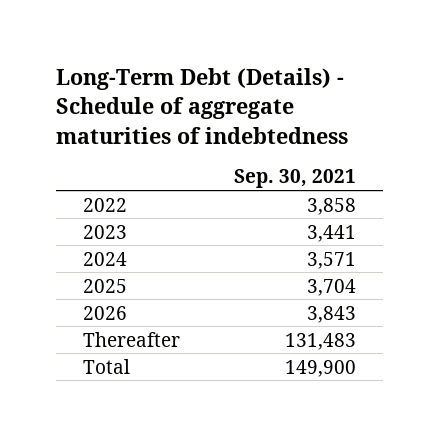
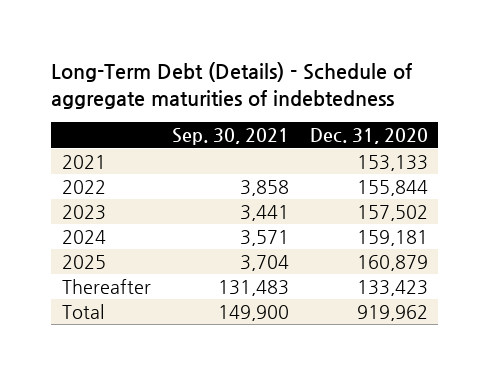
- | Sep. 30, 2021
+ | Sep. 30, 2021 | Dec. 31, 2020
+ 2021 | | 153,133
- 2026 | 3,843

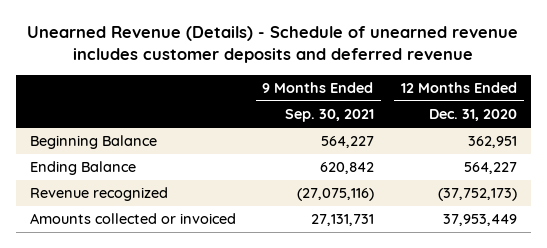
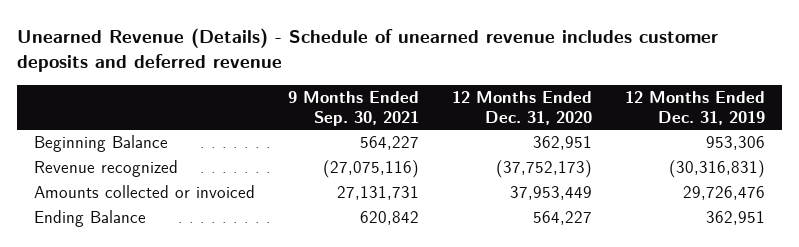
- | 9 Months Ended Sep. 30, 2021 | 12 Months Ended Dec. 31, 2020
+ | 9 Months Ended Sep. 30, 2021 | 12 Months Ended Dec. 31, 2020 | 12 Months Ended Dec. 31, 2019
moved down: Ending Balance | 620,842 | 564,227 | 362,951

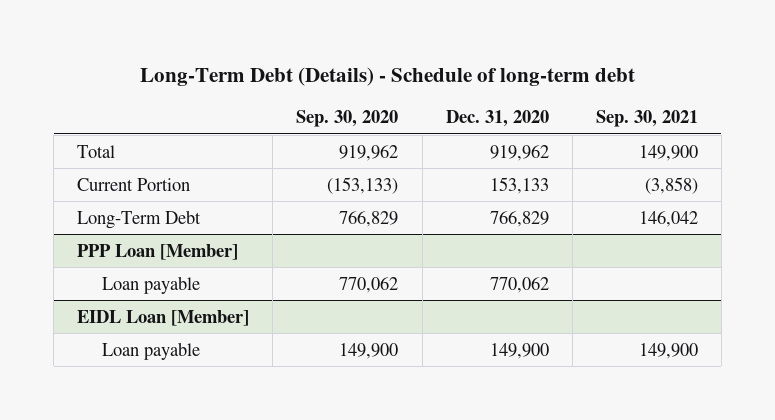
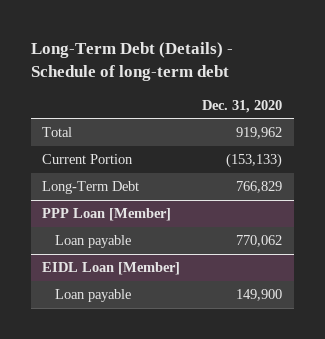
- | Sep. 30, 2020 | Dec. 31, 2020 | Sep. 30, 2021
+ | Dec. 31, 2020
- Current Portion | (153,133) | 153,133 | (3,858)
+ Current Portion | (153,133)

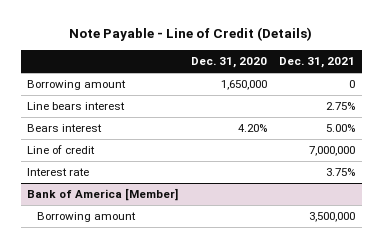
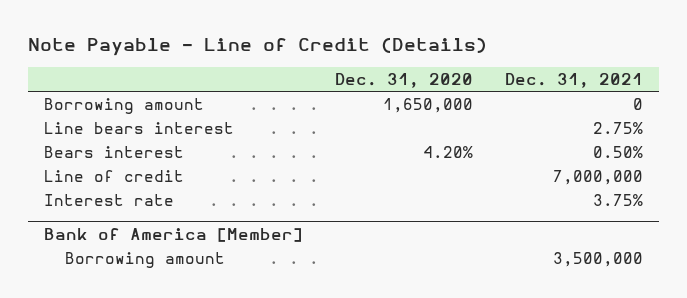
- Bears interest | 4.20% | 5.00%
+ Bears interest | 4.20% | 0.50%

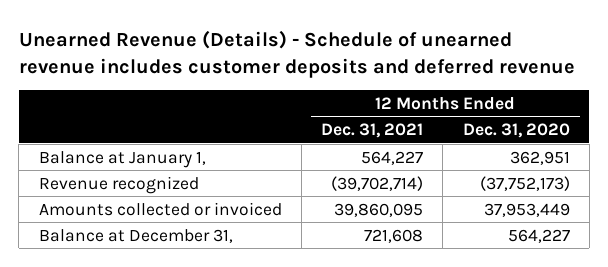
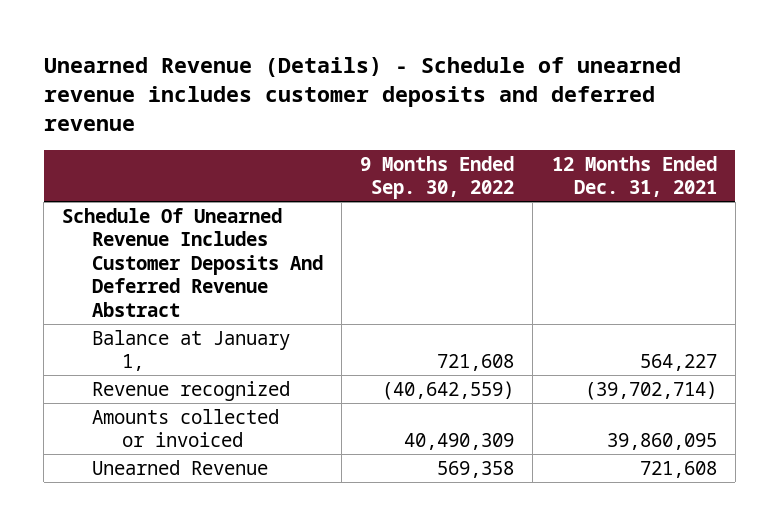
- | 12 Months Ended Dec. 31, 2021 | 12 Months Ended Dec. 31, 2020
+ | 9 Months Ended Sep. 30, 2022 | 12 Months Ended Dec. 31, 2021
+ Schedule Of Unearned Revenue Includes Customer Deposits And Deferred Revenue Abstract
- Balance at December 31, | 721,608 | 564,227
+ Unearned Revenue | 569,358 | 721,608

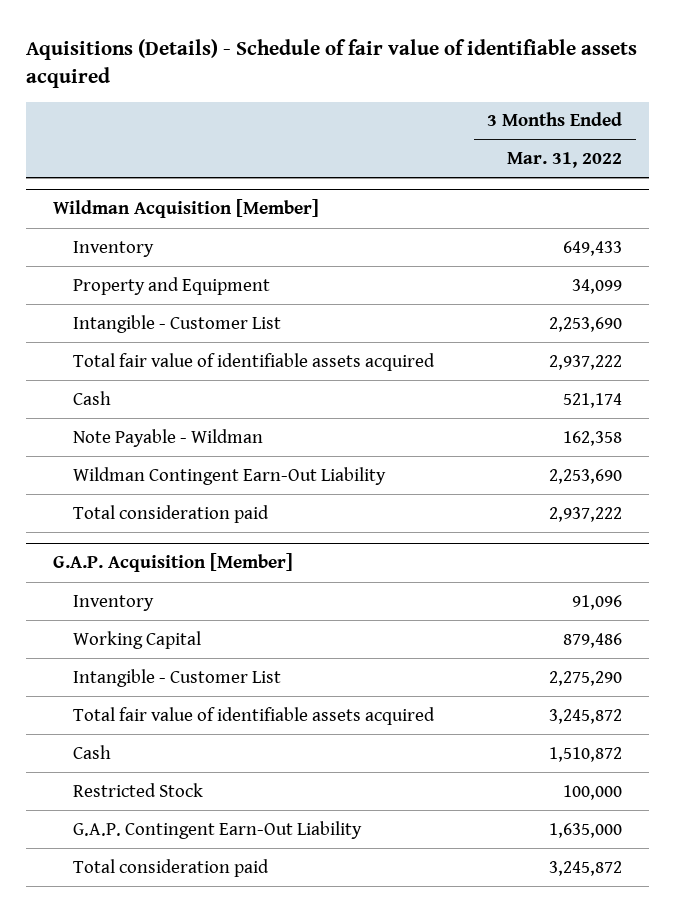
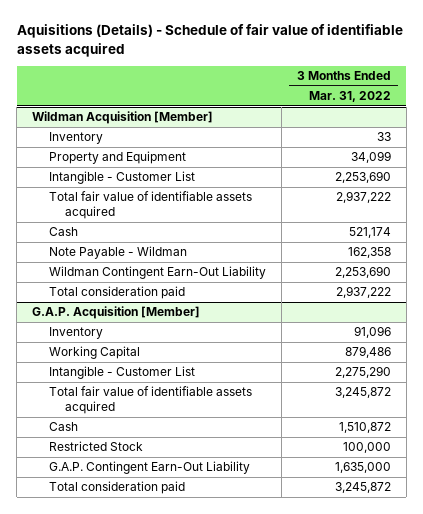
@ Wildman Acquisition [Member]
- Inventory | 649,433
+ Inventory | 33

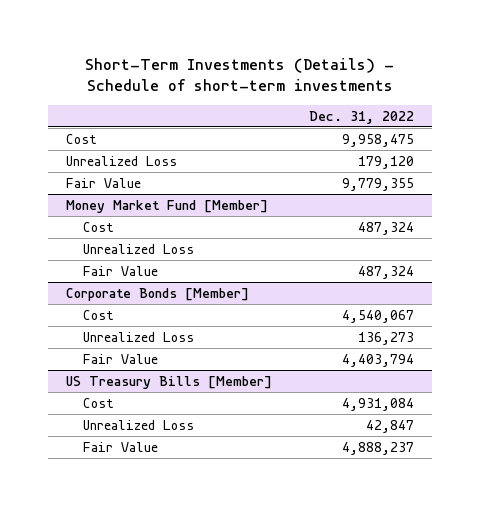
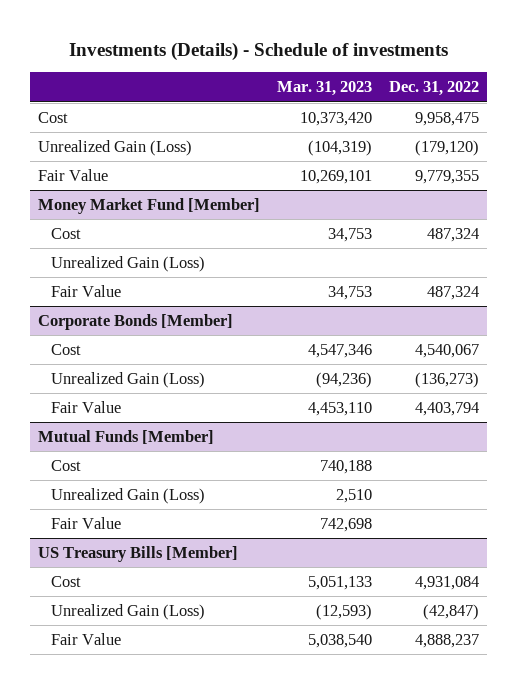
- Short-Term Investments (Details) - Schedule of short-term investments
+ Investments (Details) - Schedule of investments
- | Dec. 31, 2022
+ | Mar. 31, 2023 | Dec. 31, 2022
- Unrealized Loss | 179,120
+ Unrealized Gain (Loss) | (104,319) | (179,120)
@ Money Market Fund [Member]
- Unrealized Loss
+ Unrealized Gain (Loss)
@ Corporate Bonds [Member]
- Unrealized Loss | 136,273
+ Unrealized Gain (Loss) | (94,236) | (136,273)
+ Mutual Funds [Member]
+ Cost | 740,188 |
+ Unrealized Gain (Loss) | 2,510 |
+ Fair Value | 742,698 |
@ US Treasury Bills [Member]
- Unrealized Loss | 42,847
+ Unrealized Gain (Loss) | (12,593) | (42,847)

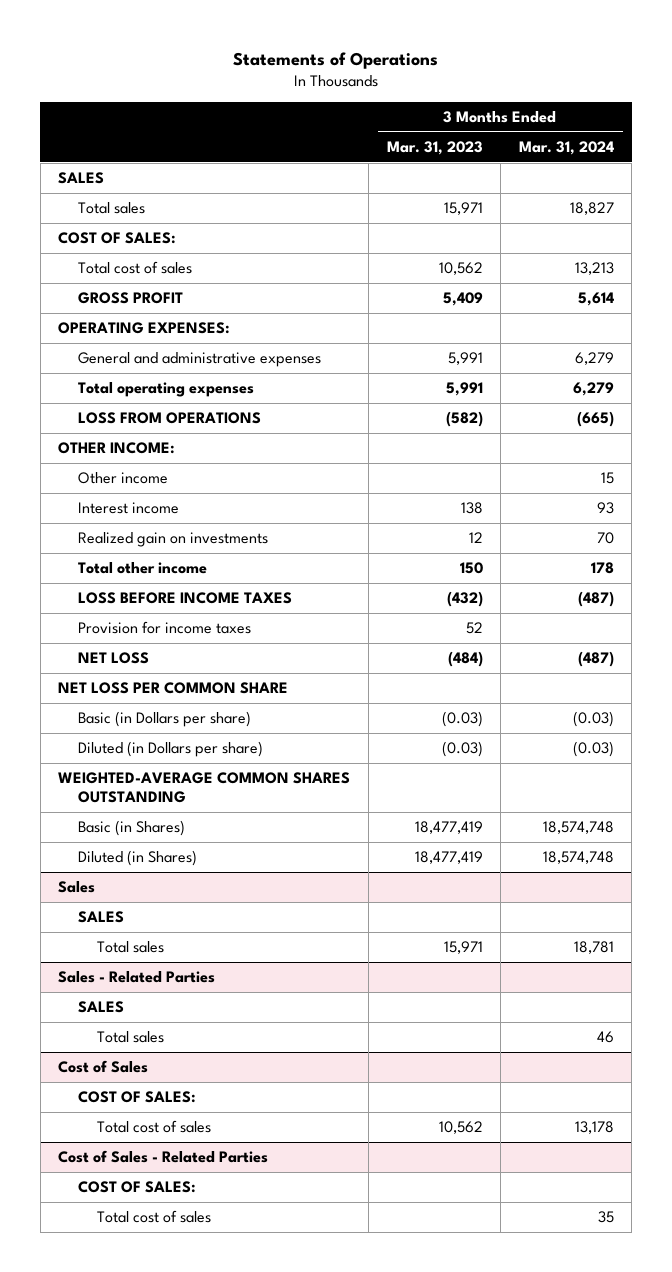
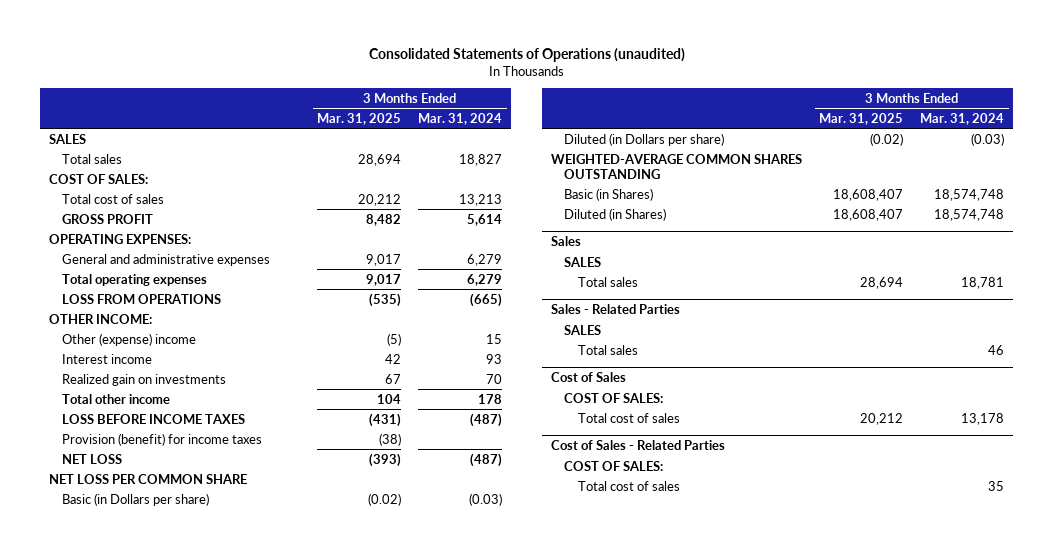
- Statements of Operations
+ Consolidated Statements of Operations (unaudited)
- | 3 Months Ended Mar. 31, 2023 | 3 Months Ended Mar. 31, 2024
+ | 3 Months Ended Mar. 31, 2025 | 3 Months Ended Mar. 31, 2024
- Other income | | 15
+ Other (expense) income | (5) | 15
- Provision for income taxes | 52 |
+ Provision (benefit) for income taxes | (38) |

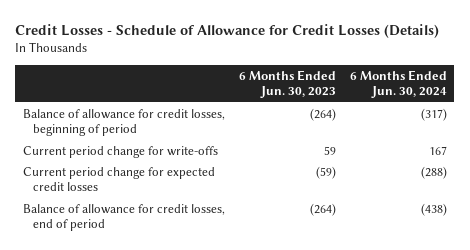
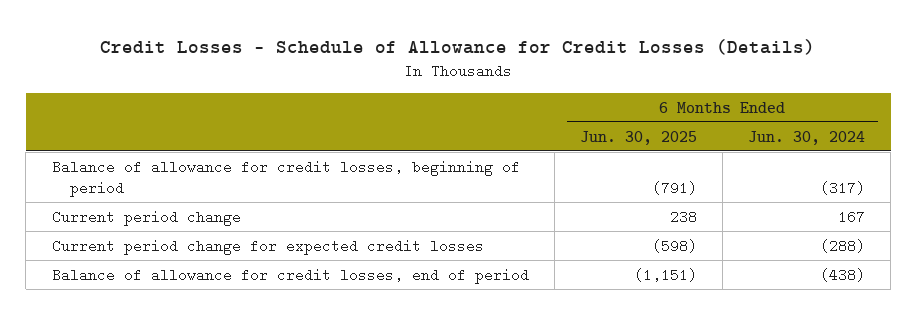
- | 6 Months Ended Jun. 30, 2023 | 6 Months Ended Jun. 30, 2024
+ | 6 Months Ended Jun. 30, 2025 | 6 Months Ended Jun. 30, 2024
- Current period change for write-offs | 59 | 167
+ Current period change | 238 | 167

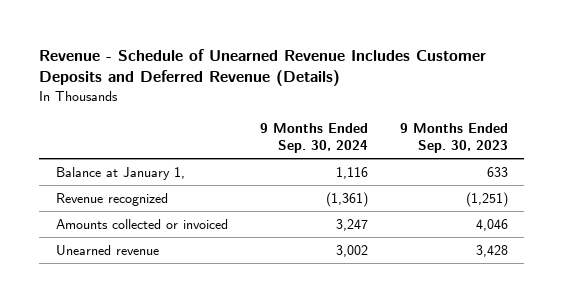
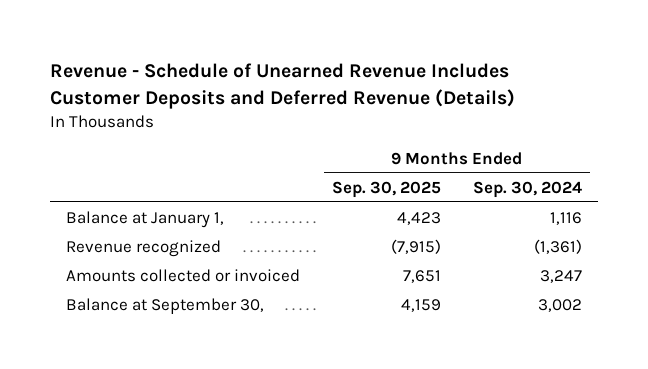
- | 9 Months Ended Sep. 30, 2024 | 9 Months Ended Sep. 30, 2023
+ | 9 Months Ended Sep. 30, 2025 | 9 Months Ended Sep. 30, 2024
- Unearned revenue | 3,002 | 3,428
+ Balance at September 30, | 4,159 | 3,002

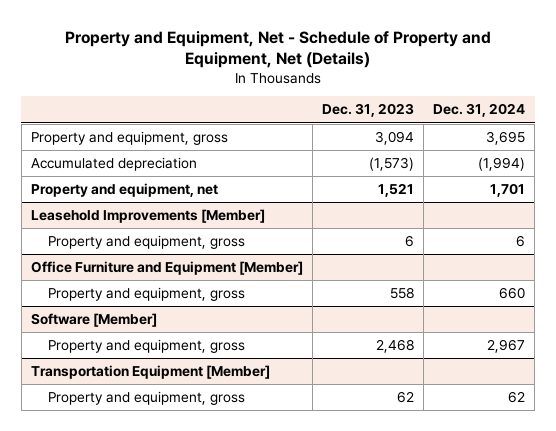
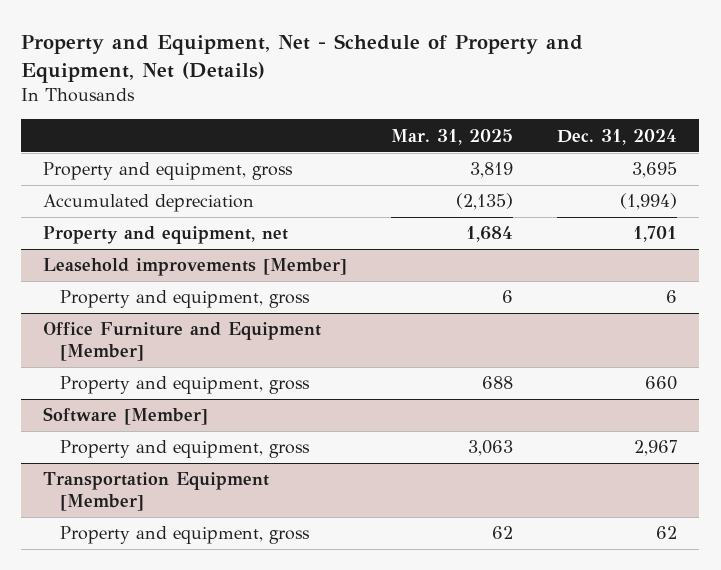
- | Dec. 31, 2023 | Dec. 31, 2024
+ | Mar. 31, 2025 | Dec. 31, 2024
- Leasehold Improvements [Member]
+ Leasehold improvements [Member]

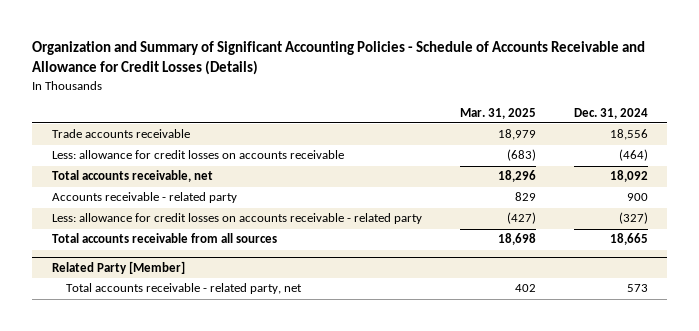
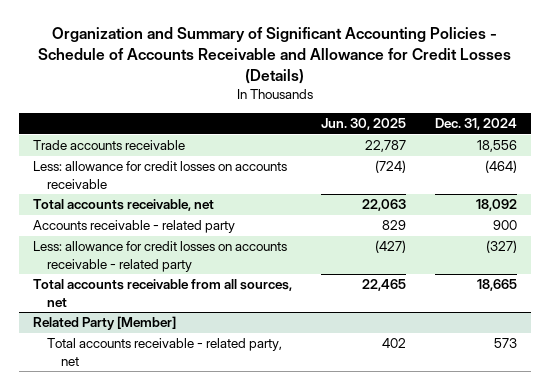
- | Mar. 31, 2025 | Dec. 31, 2024
+ | Jun. 30, 2025 | Dec. 31, 2024
- Total accounts receivable from all sources | 18,698 | 18,665
+ Total accounts receivable from all sources, net | 22,465 | 18,665

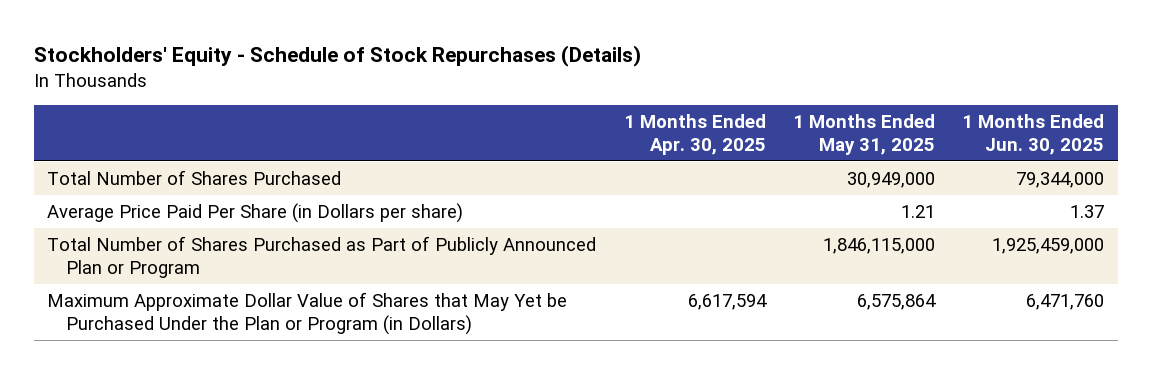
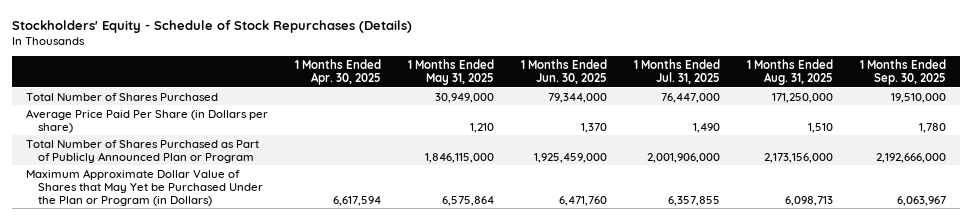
- | 1 Months Ended Apr. 30, 2025 | 1 Months Ended May 31, 2025 | 1 Months Ended Jun. 30, 2025
+ | 1 Months Ended Apr. 30, 2025 | 1 Months Ended May 31, 2025 | 1 Months Ended Jun. 30, 2025 | 1 Months Ended Jul. 31, 2025 | 1 Months Ended Aug. 31, 2025 | 1 Months Ended Sep. 30, 2025
- Average Price Paid Per Share (in Dollars per share) | | 1.21 | 1.37
+ Average Price Paid Per Share (in Dollars per share) | | 1,210 | 1,370 | 1,490 | 1,510 | 1,780

